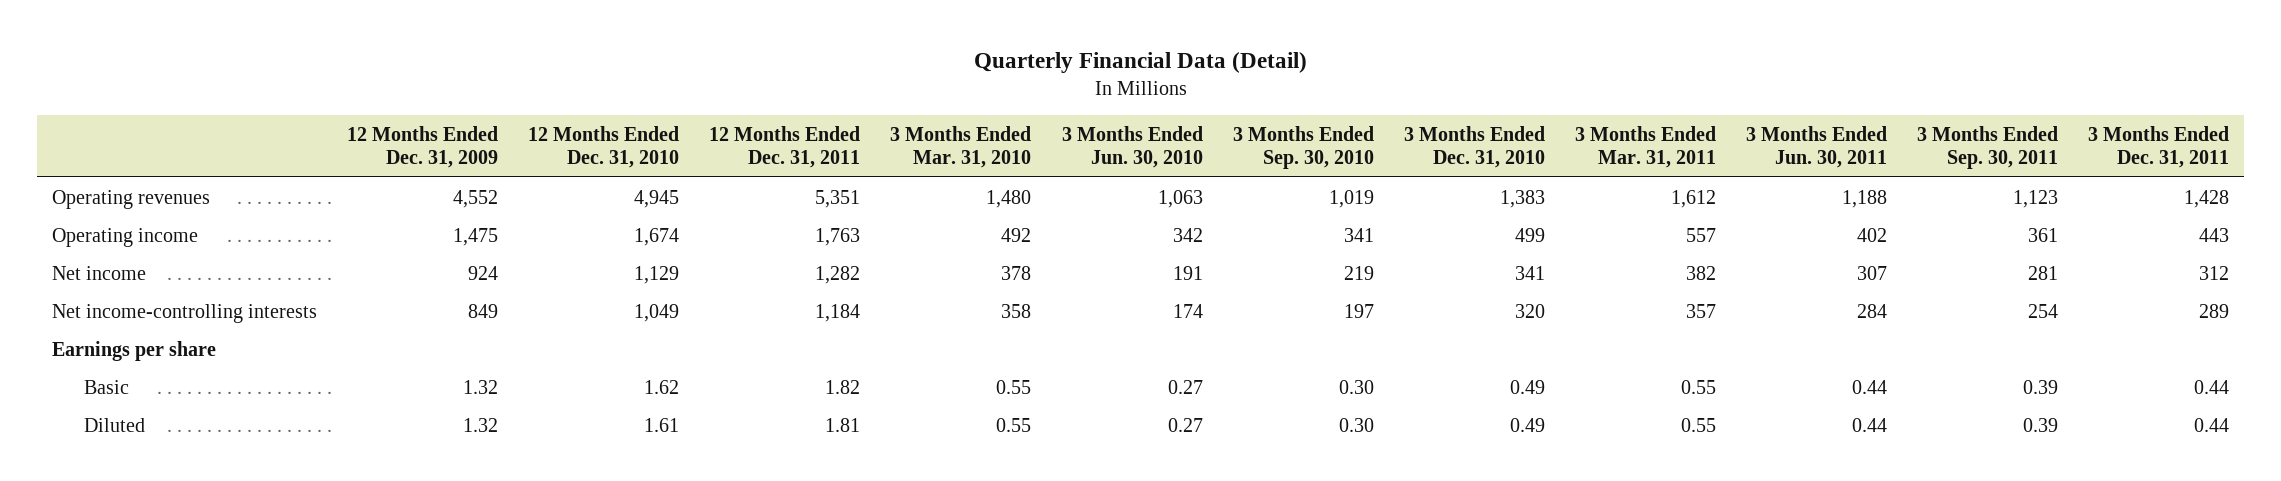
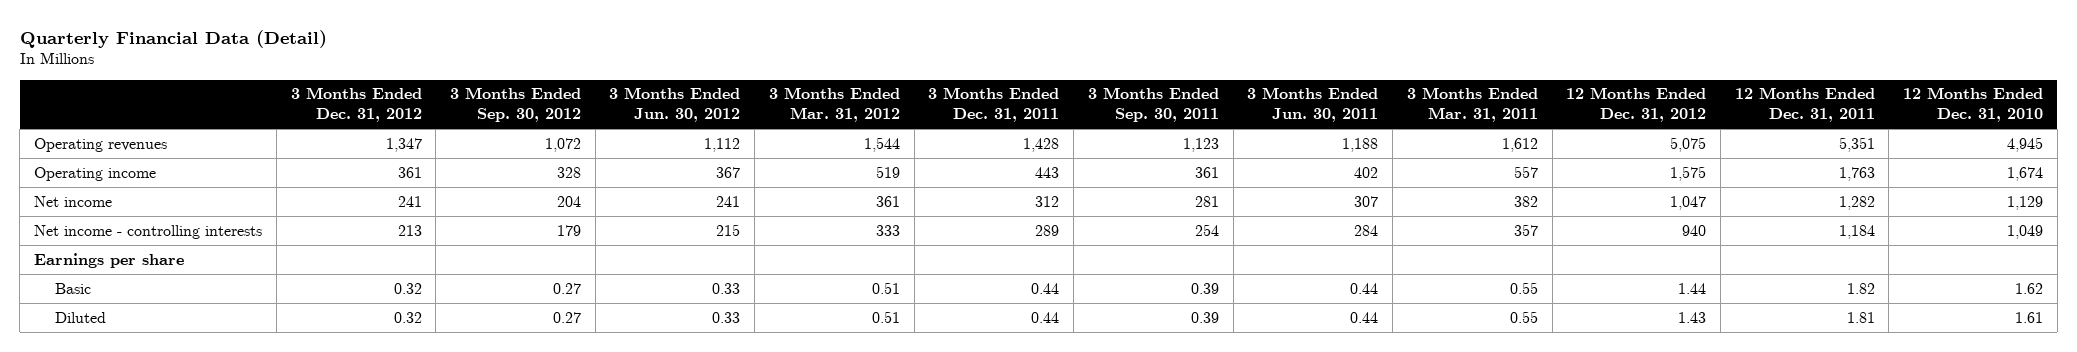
- | 12 Months Ended Dec. 31, 2009 | 12 Months Ended Dec. 31, 2010 | 12 Months Ended Dec. 31, 2011 | 3 Months Ended Mar. 31, 2010 | 3 Months Ended Jun. 30, 2010 | 3 Months Ended Sep. 30, 2010 | 3 Months Ended Dec. 31, 2010 | 3 Months Ended Mar. 31, 2011 | 3 Months Ended Jun. 30, 2011 | 3 Months Ended Sep. 30, 2011 | 3 Months Ended Dec. 31, 2011
+ | 3 Months Ended Dec. 31, 2012 | 3 Months Ended Sep. 30, 2012 | 3 Months Ended Jun. 30, 2012 | 3 Months Ended Mar. 31, 2012 | 3 Months Ended Dec. 31, 2011 | 3 Months Ended Sep. 30, 2011 | 3 Months Ended Jun. 30, 2011 | 3 Months Ended Mar. 31, 2011 | 12 Months Ended Dec. 31, 2012 | 12 Months Ended Dec. 31, 2011 | 12 Months Ended Dec. 31, 2010
- Net income-controlling interests | 849 | 1,049 | 1,184 | 358 | 174 | 197 | 320 | 357 | 284 | 254 | 289
+ Net income - controlling interests | 213 | 179 | 215 | 333 | 289 | 254 | 284 | 357 | 940 | 1,184 | 1,049

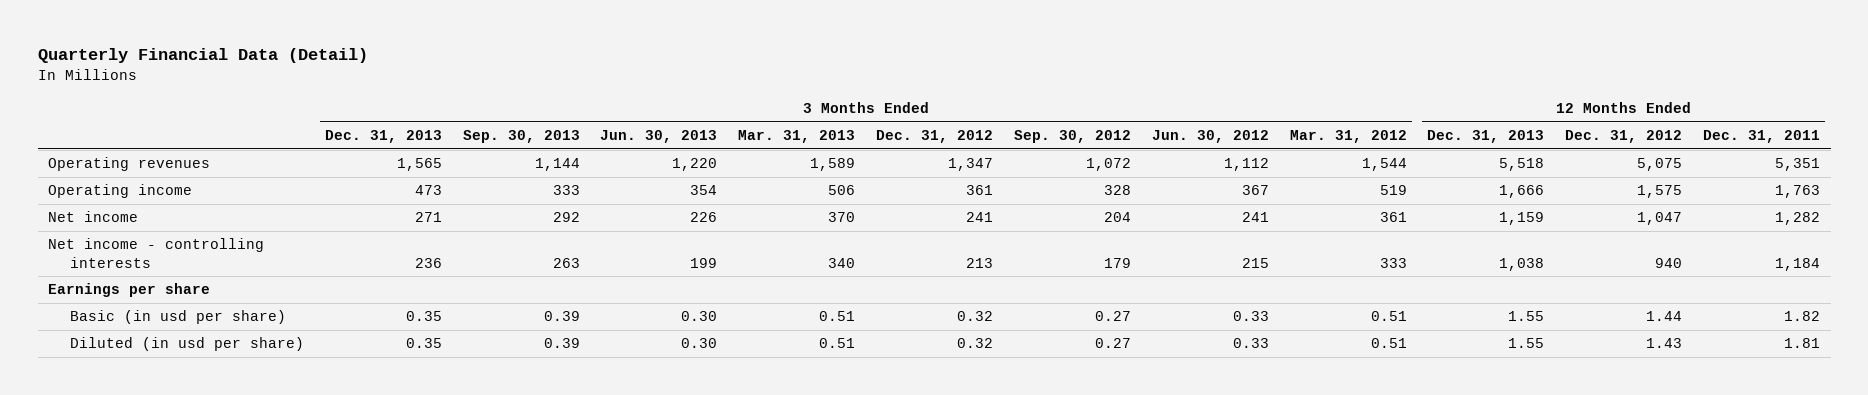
- | 3 Months Ended Dec. 31, 2012 | 3 Months Ended Sep. 30, 2012 | 3 Months Ended Jun. 30, 2012 | 3 Months Ended Mar. 31, 2012 | 3 Months Ended Dec. 31, 2011 | 3 Months Ended Sep. 30, 2011 | 3 Months Ended Jun. 30, 2011 | 3 Months Ended Mar. 31, 2011 | 12 Months Ended Dec. 31, 2012 | 12 Months Ended Dec. 31, 2011 | 12 Months Ended Dec. 31, 2010
+ | 3 Months Ended Dec. 31, 2013 | 3 Months Ended Sep. 30, 2013 | 3 Months Ended Jun. 30, 2013 | 3 Months Ended Mar. 31, 2013 | 3 Months Ended Dec. 31, 2012 | 3 Months Ended Sep. 30, 2012 | 3 Months Ended Jun. 30, 2012 | 3 Months Ended Mar. 31, 2012 | 12 Months Ended Dec. 31, 2013 | 12 Months Ended Dec. 31, 2012 | 12 Months Ended Dec. 31, 2011
- Basic | 0.32 | 0.27 | 0.33 | 0.51 | 0.44 | 0.39 | 0.44 | 0.55 | 1.44 | 1.82 | 1.62
- Diluted | 0.32 | 0.27 | 0.33 | 0.51 | 0.44 | 0.39 | 0.44 | 0.55 | 1.43 | 1.81 | 1.61
+ Basic (in usd per share) | 0.35 | 0.39 | 0.30 | 0.51 | 0.32 | 0.27 | 0.33 | 0.51 | 1.55 | 1.44 | 1.82
+ Diluted (in usd per share) | 0.35 | 0.39 | 0.30 | 0.51 | 0.32 | 0.27 | 0.33 | 0.51 | 1.55 | 1.43 | 1.81

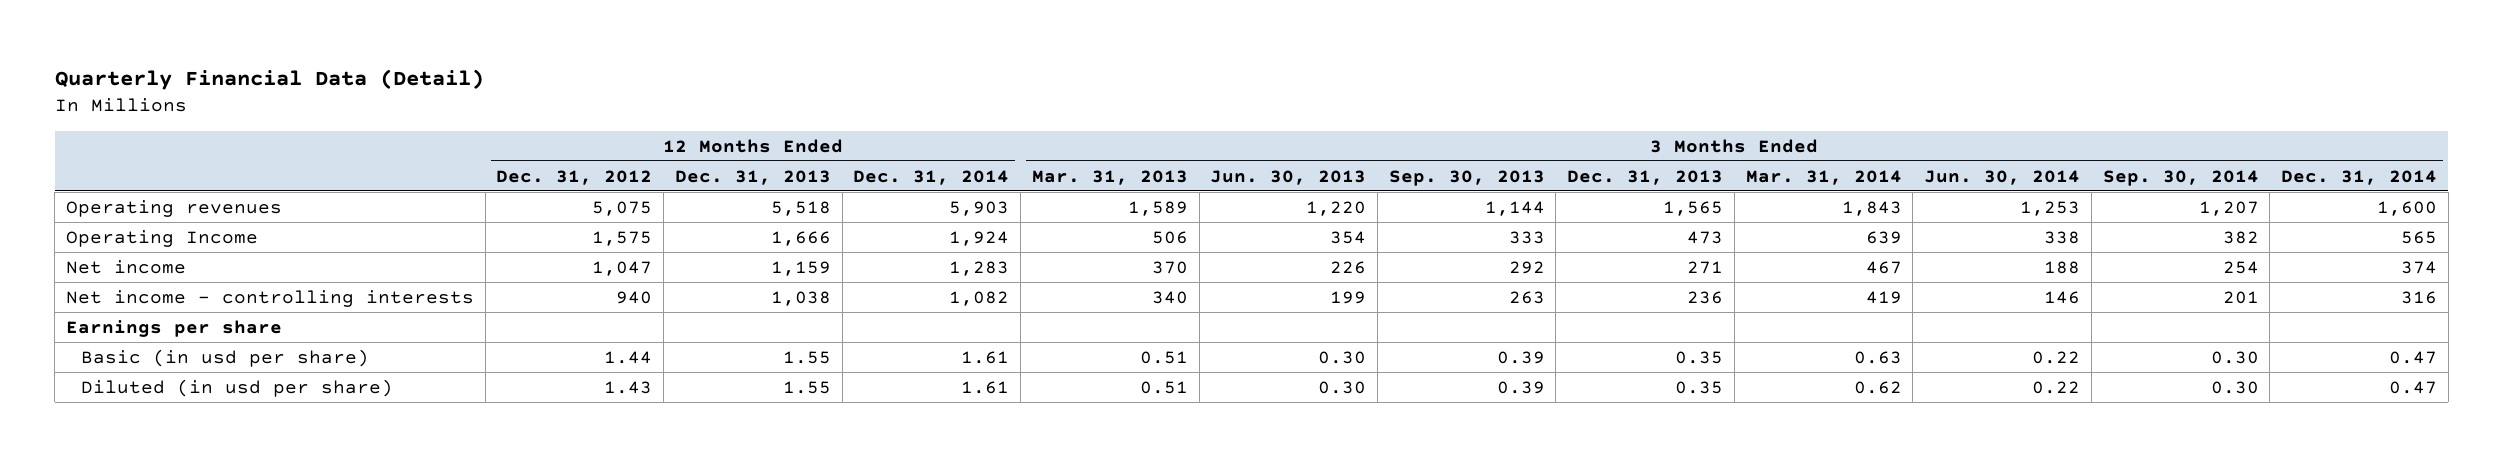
- | 3 Months Ended Dec. 31, 2013 | 3 Months Ended Sep. 30, 2013 | 3 Months Ended Jun. 30, 2013 | 3 Months Ended Mar. 31, 2013 | 3 Months Ended Dec. 31, 2012 | 3 Months Ended Sep. 30, 2012 | 3 Months Ended Jun. 30, 2012 | 3 Months Ended Mar. 31, 2012 | 12 Months Ended Dec. 31, 2013 | 12 Months Ended Dec. 31, 2012 | 12 Months Ended Dec. 31, 2011
+ | 12 Months Ended Dec. 31, 2012 | 12 Months Ended Dec. 31, 2013 | 12 Months Ended Dec. 31, 2014 | 3 Months Ended Mar. 31, 2013 | 3 Months Ended Jun. 30, 2013 | 3 Months Ended Sep. 30, 2013 | 3 Months Ended Dec. 31, 2013 | 3 Months Ended Mar. 31, 2014 | 3 Months Ended Jun. 30, 2014 | 3 Months Ended Sep. 30, 2014 | 3 Months Ended Dec. 31, 2014
- Operating income | 473 | 333 | 354 | 506 | 361 | 328 | 367 | 519 | 1,666 | 1,575 | 1,763
+ Operating Income | 1,575 | 1,666 | 1,924 | 506 | 354 | 333 | 473 | 639 | 338 | 382 | 565

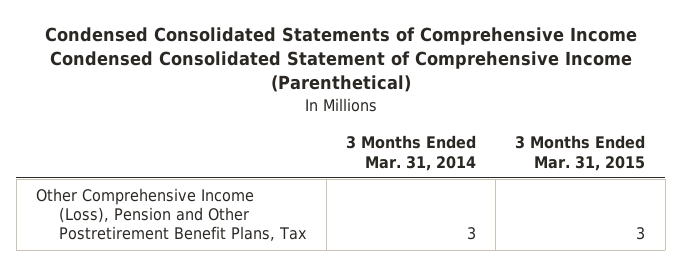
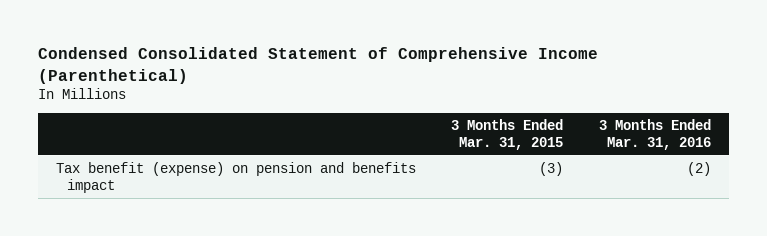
- Condensed Consolidated Statements of Comprehensive Income Condensed Consolidated Statement of Comprehensive Income (Parenthetical)
+ Condensed Consolidated Statement of Comprehensive Income (Parenthetical)
- | 3 Months Ended Mar. 31, 2014 | 3 Months Ended Mar. 31, 2015
+ | 3 Months Ended Mar. 31, 2015 | 3 Months Ended Mar. 31, 2016
- Other Comprehensive Income (Loss), Pension and Other Postretirement Benefit Plans, Tax | 3 | 3
+ Tax benefit (expense) on pension and benefits impact | (3) | (2)

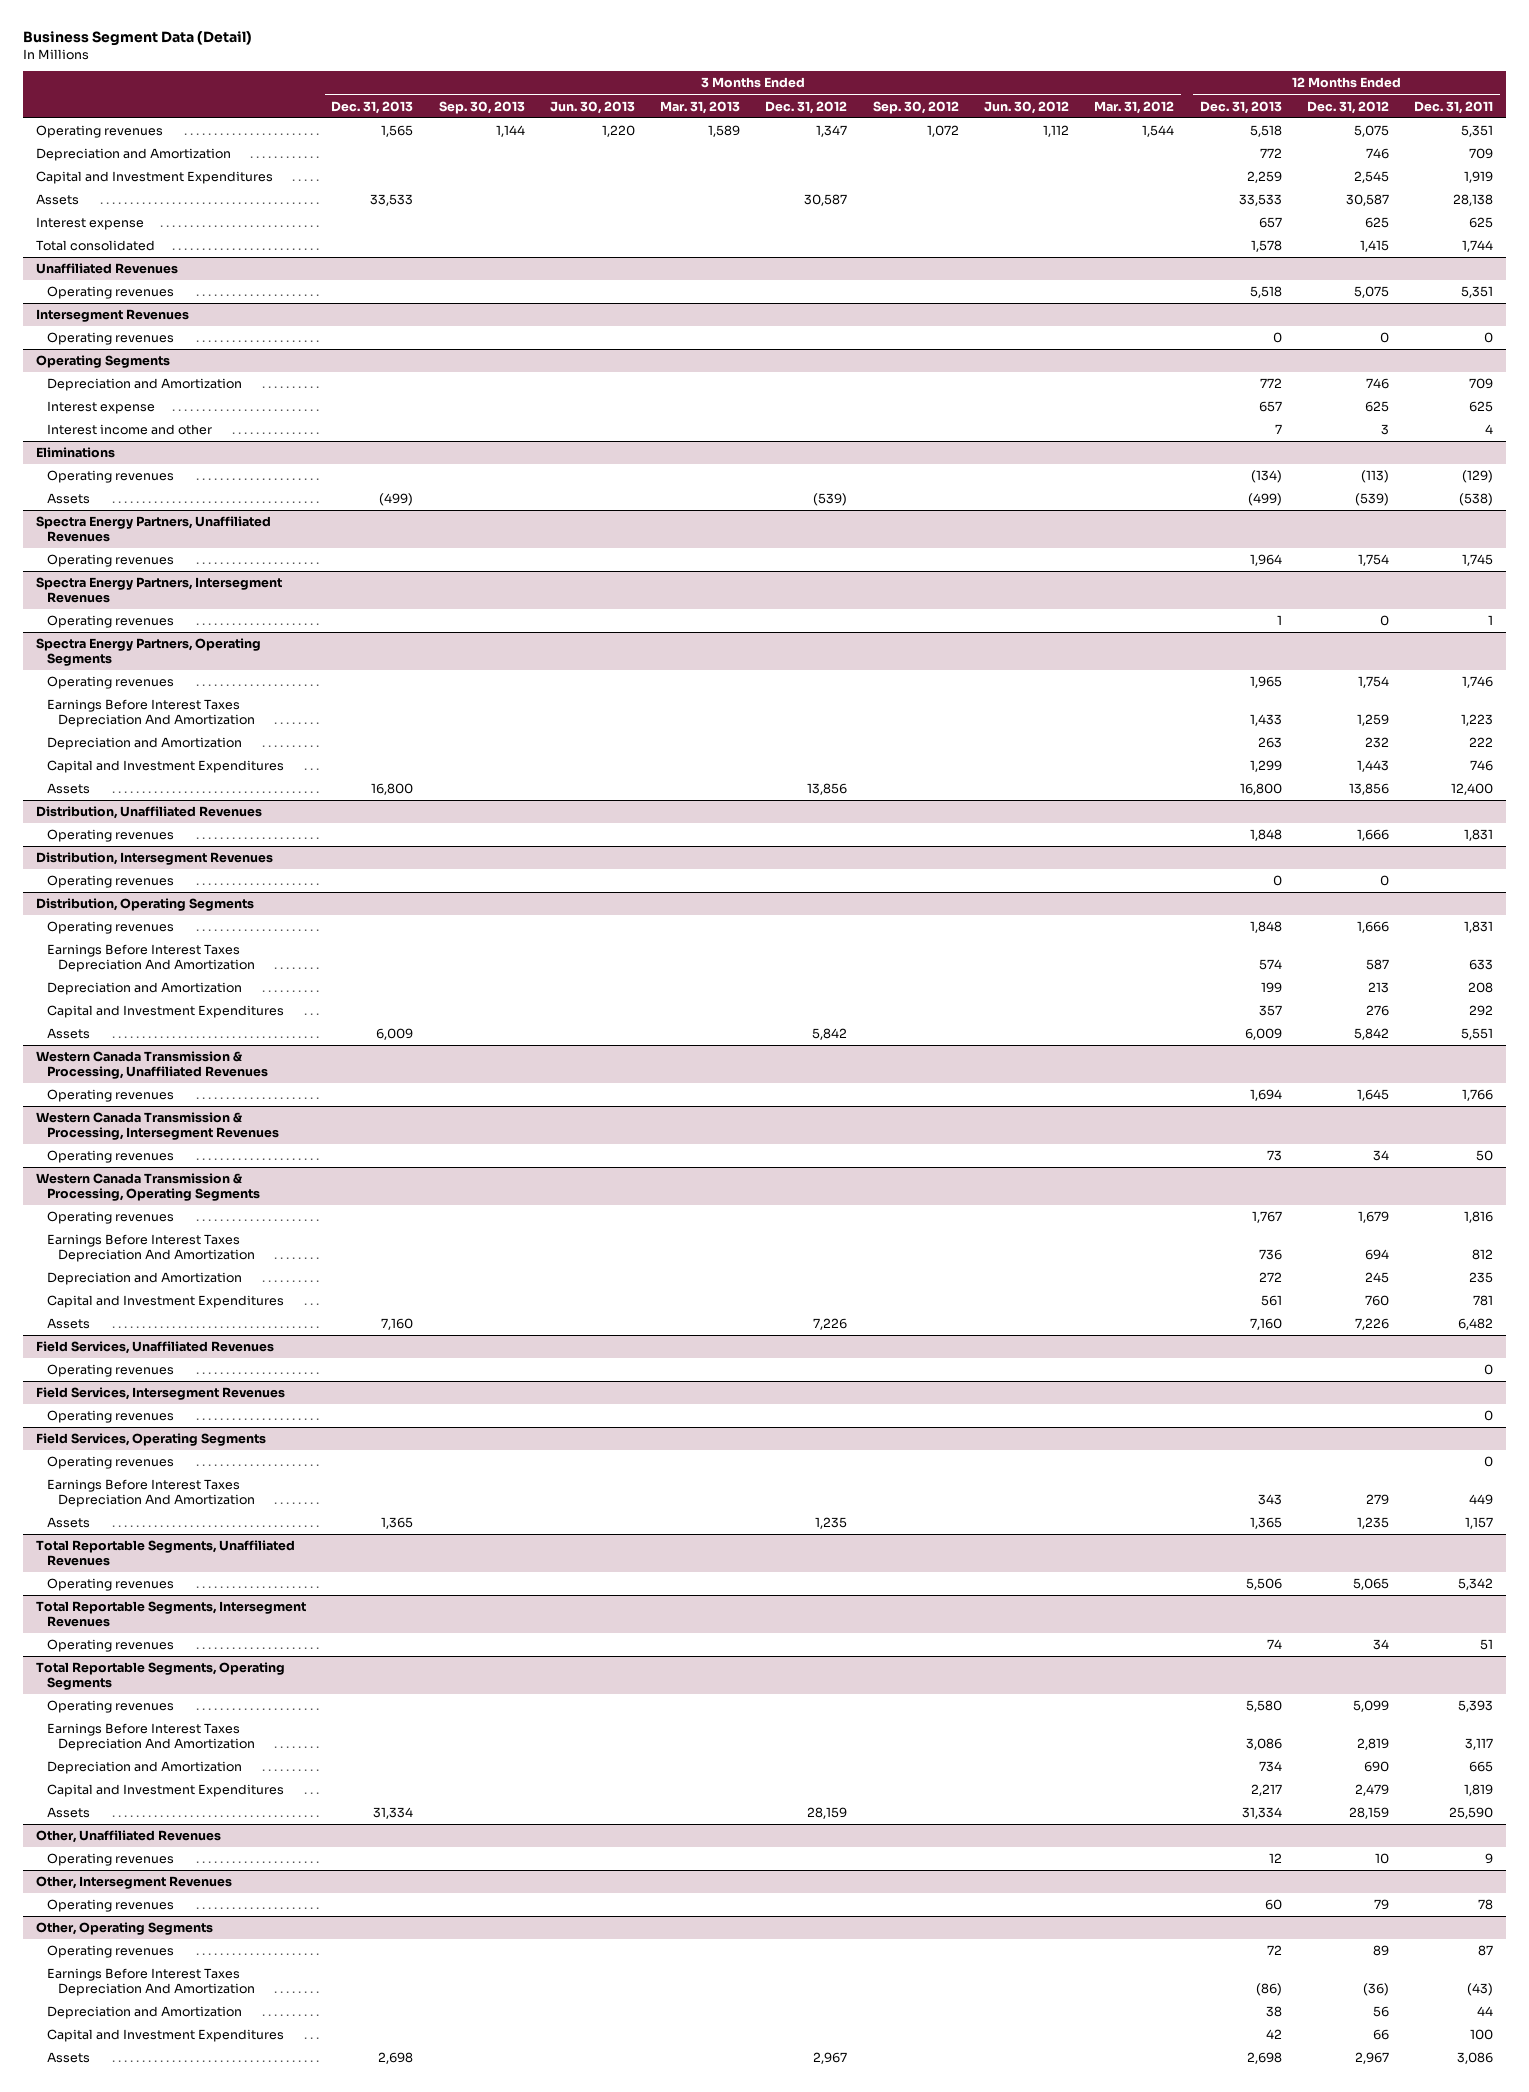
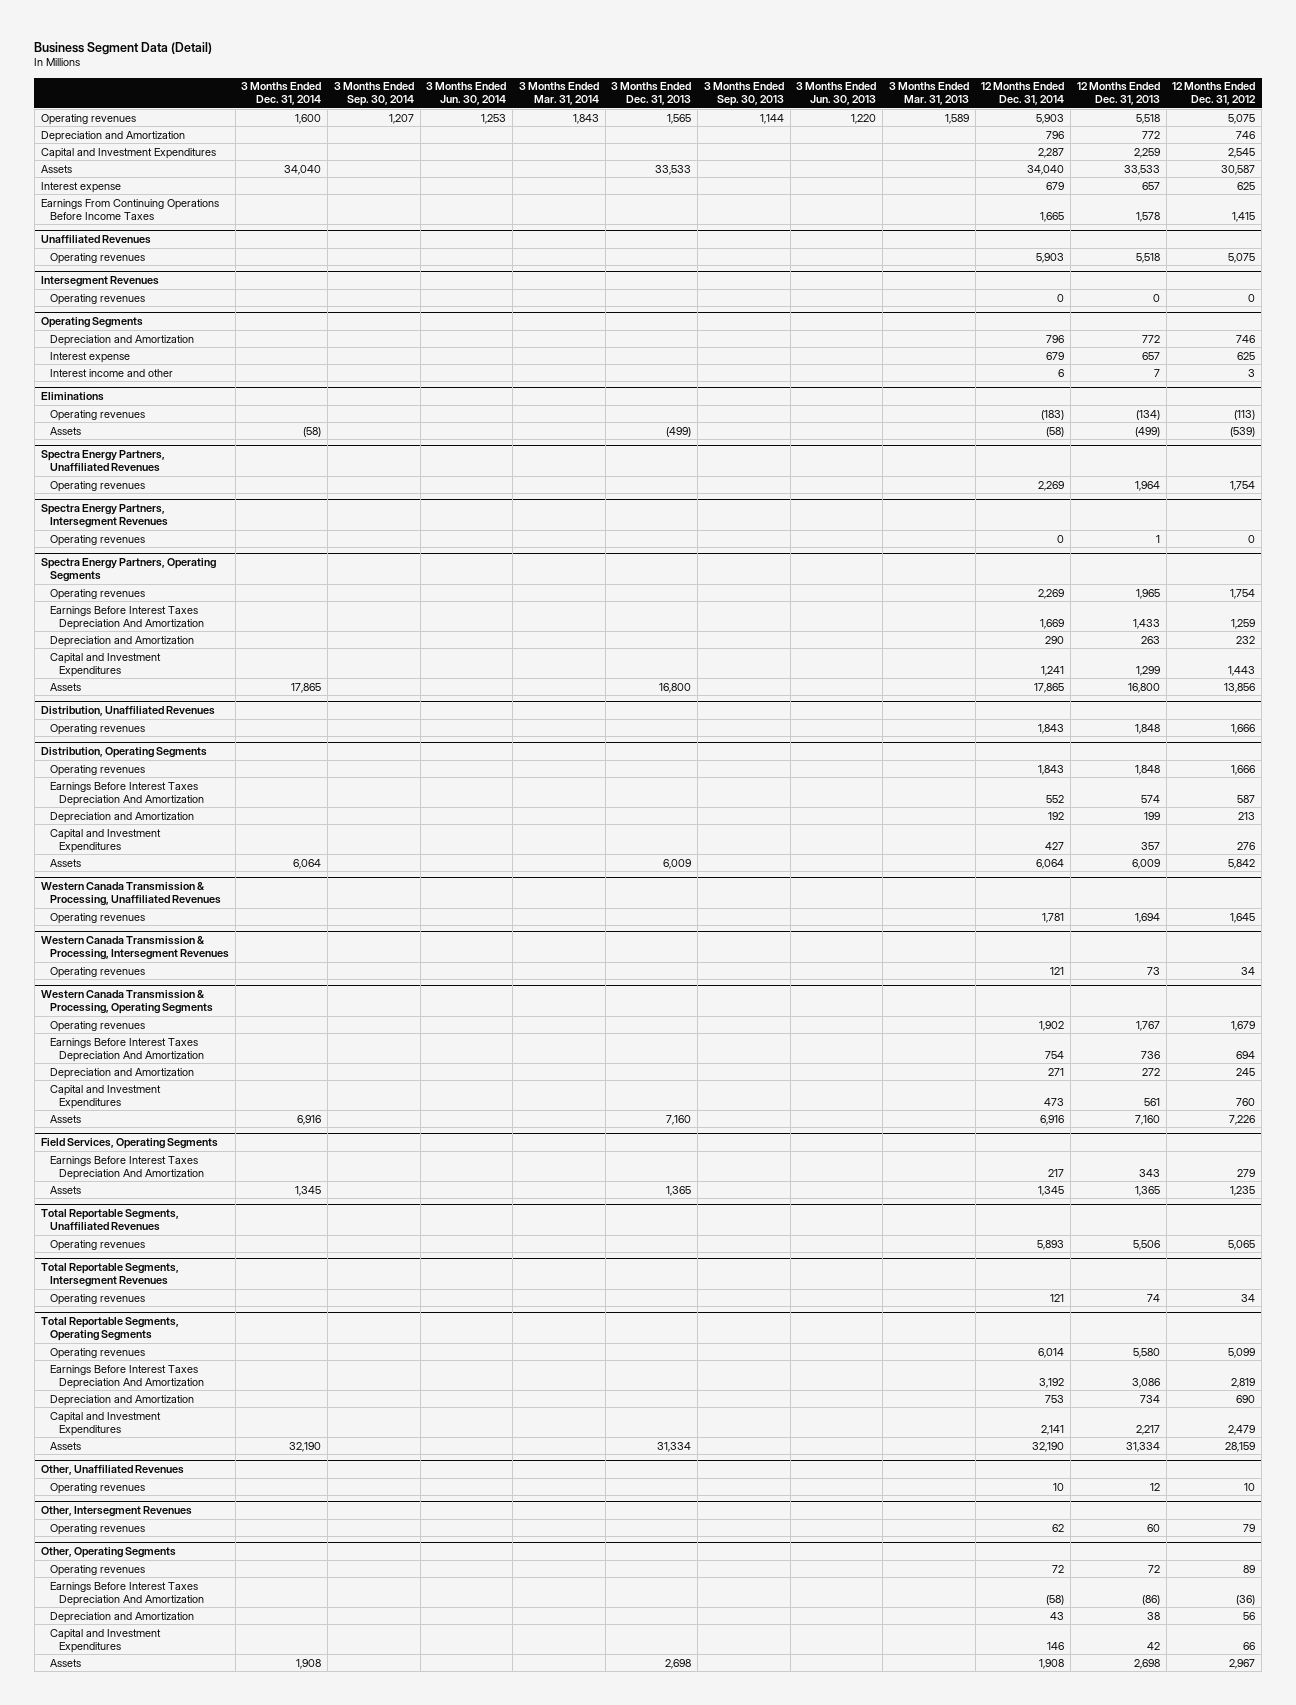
- | 3 Months Ended Dec. 31, 2013 | 3 Months Ended Sep. 30, 2013 | 3 Months Ended Jun. 30, 2013 | 3 Months Ended Mar. 31, 2013 | 3 Months Ended Dec. 31, 2012 | 3 Months Ended Sep. 30, 2012 | 3 Months Ended Jun. 30, 2012 | 3 Months Ended Mar. 31, 2012 | 12 Months Ended Dec. 31, 2013 | 12 Months Ended Dec. 31, 2012 | 12 Months Ended Dec. 31, 2011
+ | 3 Months Ended Dec. 31, 2014 | 3 Months Ended Sep. 30, 2014 | 3 Months Ended Jun. 30, 2014 | 3 Months Ended Mar. 31, 2014 | 3 Months Ended Dec. 31, 2013 | 3 Months Ended Sep. 30, 2013 | 3 Months Ended Jun. 30, 2013 | 3 Months Ended Mar. 31, 2013 | 12 Months Ended Dec. 31, 2014 | 12 Months Ended Dec. 31, 2013 | 12 Months Ended Dec. 31, 2012
- Total consolidated | | | | | | | | | 1,578 | 1,415 | 1,744
+ Earnings From Continuing Operations Before Income Taxes | | | | | | | | | 1,665 | 1,578 | 1,415
- Distribution, Intersegment Revenues
- Operating revenues | | | | | | | | | 0 | 0 |
- Field Services, Unaffiliated Revenues
- Operating revenues | | | | | | | | | | | 0
- Field Services, Intersegment Revenues
- Operating revenues | | | | | | | | | | | 0
@ Field Services, Operating Segments
- Operating revenues | | | | | | | | | | | 0

